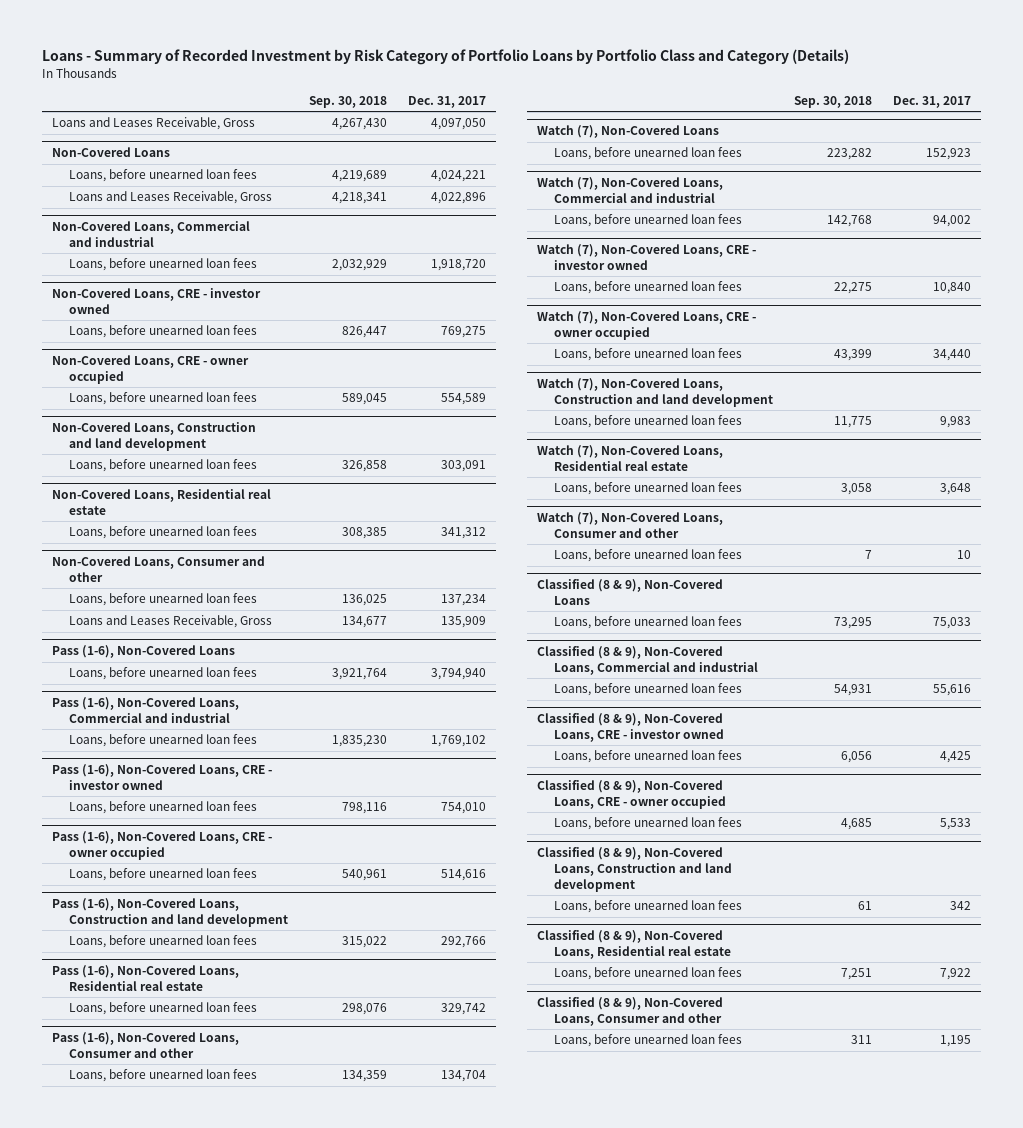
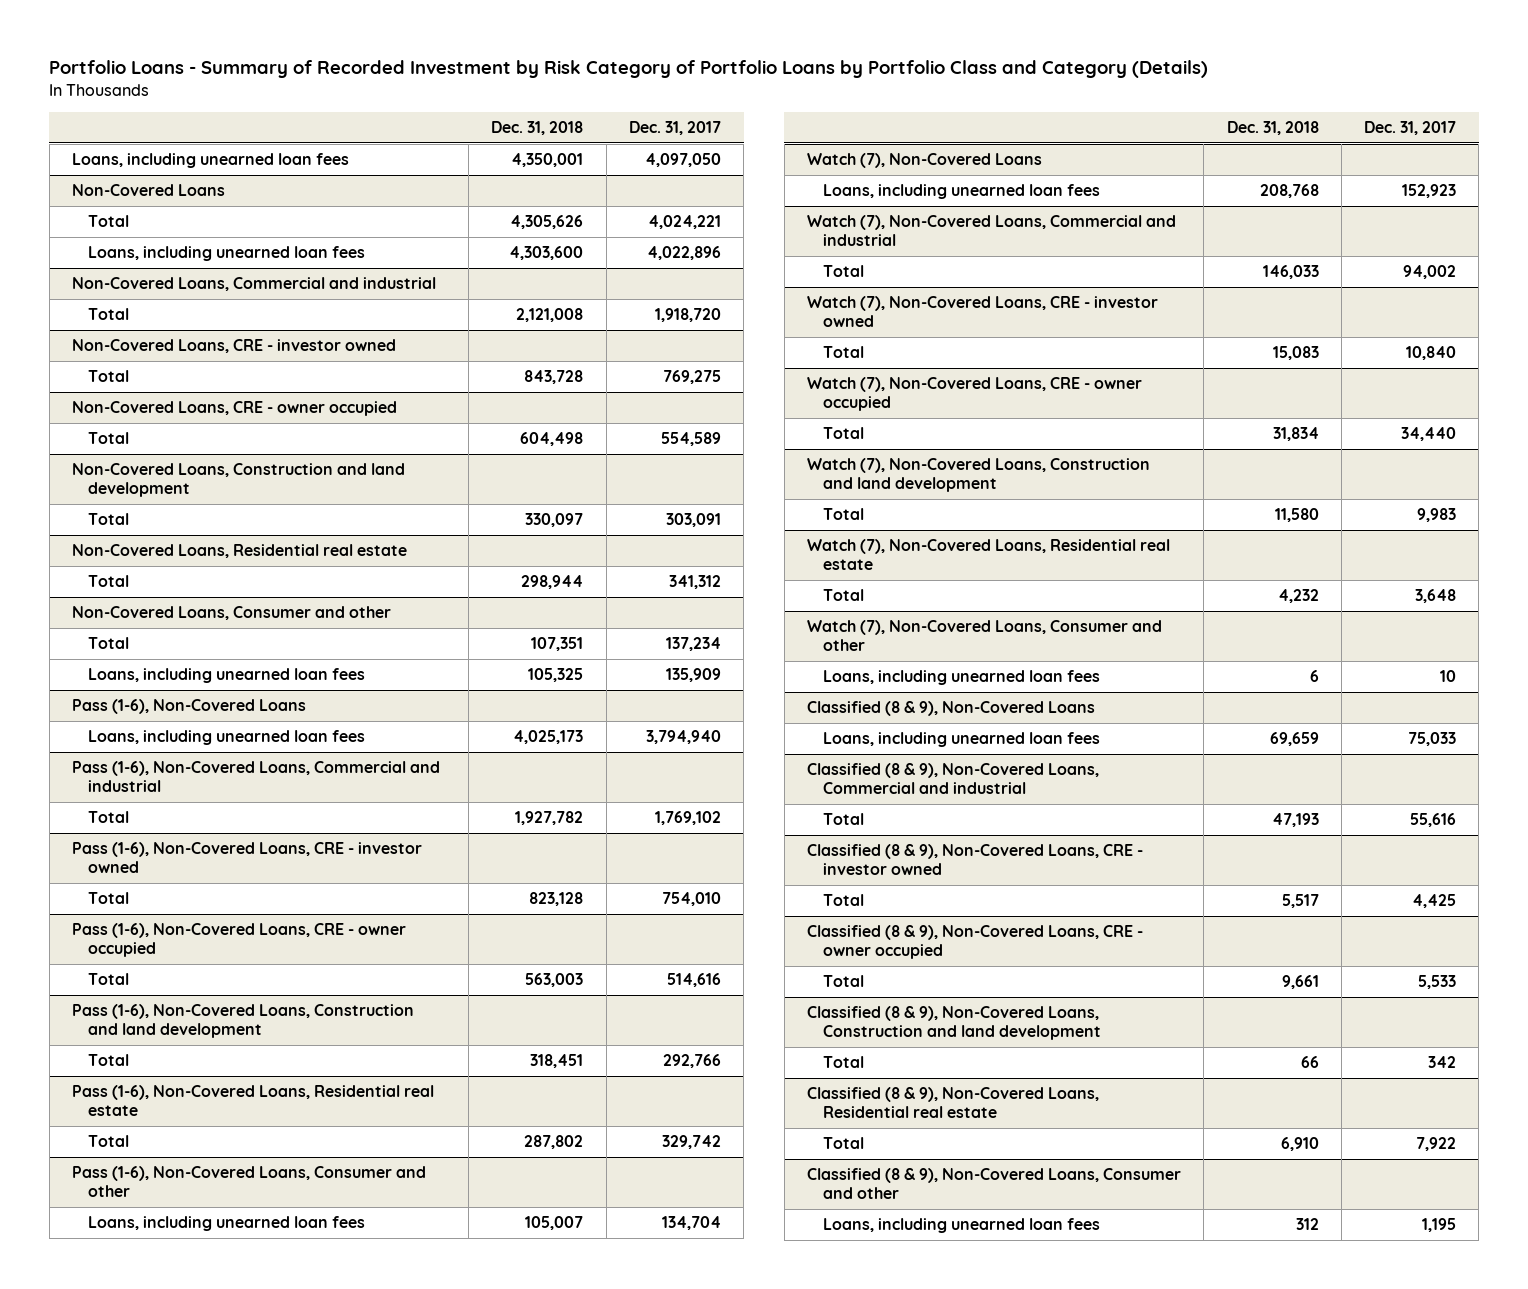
- Loans - Summary of Recorded Investment by Risk Category of Portfolio Loans by Portfolio Class and Category (Details)
+ Portfolio Loans - Summary of Recorded Investment by Risk Category of Portfolio Loans by Portfolio Class and Category (Details)
- | Sep. 30, 2018 | Dec. 31, 2017
+ | Dec. 31, 2018 | Dec. 31, 2017
- Loans and Leases Receivable, Gross | 4,267,430 | 4,097,050
+ Loans, including unearned loan fees | 4,350,001 | 4,097,050
@ Non-Covered Loans
- Loans, before unearned loan fees | 4,219,689 | 4,024,221
- Loans and Leases Receivable, Gross | 4,218,341 | 4,022,896
+ Total | 4,305,626 | 4,024,221
+ Loans, including unearned loan fees | 4,303,600 | 4,022,896
@ Non-Covered Loans, Commercial and industrial
- Loans, before unearned loan fees | 2,032,929 | 1,918,720
+ Total | 2,121,008 | 1,918,720
@ Non-Covered Loans, CRE - investor owned
- Loans, before unearned loan fees | 826,447 | 769,275
+ Total | 843,728 | 769,275
@ Non-Covered Loans, CRE - owner occupied
- Loans, before unearned loan fees | 589,045 | 554,589
+ Total | 604,498 | 554,589
@ Non-Covered Loans, Construction and land development
- Loans, before unearned loan fees | 326,858 | 303,091
+ Total | 330,097 | 303,091
@ Non-Covered Loans, Residential real estate
- Loans, before unearned loan fees | 308,385 | 341,312
+ Total | 298,944 | 341,312
@ Non-Covered Loans, Consumer and other
- Loans, before unearned loan fees | 136,025 | 137,234
- Loans and Leases Receivable, Gross | 134,677 | 135,909
+ Total | 107,351 | 137,234
+ Loans, including unearned loan fees | 105,325 | 135,909
@ Pass (1-6), Non-Covered Loans
- Loans, before unearned loan fees | 3,921,764 | 3,794,940
+ Loans, including unearned loan fees | 4,025,173 | 3,794,940
@ Pass (1-6), Non-Covered Loans, Commercial and industrial
- Loans, before unearned loan fees | 1,835,230 | 1,769,102
+ Total | 1,927,782 | 1,769,102
@ Pass (1-6), Non-Covered Loans, CRE - investor owned
- Loans, before unearned loan fees | 798,116 | 754,010
+ Total | 823,128 | 754,010
@ Pass (1-6), Non-Covered Loans, CRE - owner occupied
- Loans, before unearned loan fees | 540,961 | 514,616
+ Total | 563,003 | 514,616
@ Pass (1-6), Non-Covered Loans, Construction and land development
- Loans, before unearned loan fees | 315,022 | 292,766
+ Total | 318,451 | 292,766
@ Pass (1-6), Non-Covered Loans, Residential real estate
- Loans, before unearned loan fees | 298,076 | 329,742
+ Total | 287,802 | 329,742
@ Pass (1-6), Non-Covered Loans, Consumer and other
- Loans, before unearned loan fees | 134,359 | 134,704
+ Loans, including unearned loan fees | 105,007 | 134,704
@ Watch (7), Non-Covered Loans
- Loans, before unearned loan fees | 223,282 | 152,923
+ Loans, including unearned loan fees | 208,768 | 152,923
@ Watch (7), Non-Covered Loans, Commercial and industrial
- Loans, before unearned loan fees | 142,768 | 94,002
+ Total | 146,033 | 94,002
@ Watch (7), Non-Covered Loans, CRE - investor owned
- Loans, before unearned loan fees | 22,275 | 10,840
+ Total | 15,083 | 10,840
@ Watch (7), Non-Covered Loans, CRE - owner occupied
- Loans, before unearned loan fees | 43,399 | 34,440
+ Total | 31,834 | 34,440
@ Watch (7), Non-Covered Loans, Construction and land development
- Loans, before unearned loan fees | 11,775 | 9,983
+ Total | 11,580 | 9,983
@ Watch (7), Non-Covered Loans, Residential real estate
- Loans, before unearned loan fees | 3,058 | 3,648
+ Total | 4,232 | 3,648
@ Watch (7), Non-Covered Loans, Consumer and other
- Loans, before unearned loan fees | 7 | 10
+ Loans, including unearned loan fees | 6 | 10
@ Classified (8 & 9), Non-Covered Loans
- Loans, before unearned loan fees | 73,295 | 75,033
+ Loans, including unearned loan fees | 69,659 | 75,033
@ Classified (8 & 9), Non-Covered Loans, Commercial and industrial
- Loans, before unearned loan fees | 54,931 | 55,616
+ Total | 47,193 | 55,616
@ Classified (8 & 9), Non-Covered Loans, CRE - investor owned
- Loans, before unearned loan fees | 6,056 | 4,425
+ Total | 5,517 | 4,425
@ Classified (8 & 9), Non-Covered Loans, CRE - owner occupied
- Loans, before unearned loan fees | 4,685 | 5,533
+ Total | 9,661 | 5,533
@ Classified (8 & 9), Non-Covered Loans, Construction and land development
- Loans, before unearned loan fees | 61 | 342
+ Total | 66 | 342
@ Classified (8 & 9), Non-Covered Loans, Residential real estate
- Loans, before unearned loan fees | 7,251 | 7,922
+ Total | 6,910 | 7,922
@ Classified (8 & 9), Non-Covered Loans, Consumer and other
- Loans, before unearned loan fees | 311 | 1,195
+ Loans, including unearned loan fees | 312 | 1,195

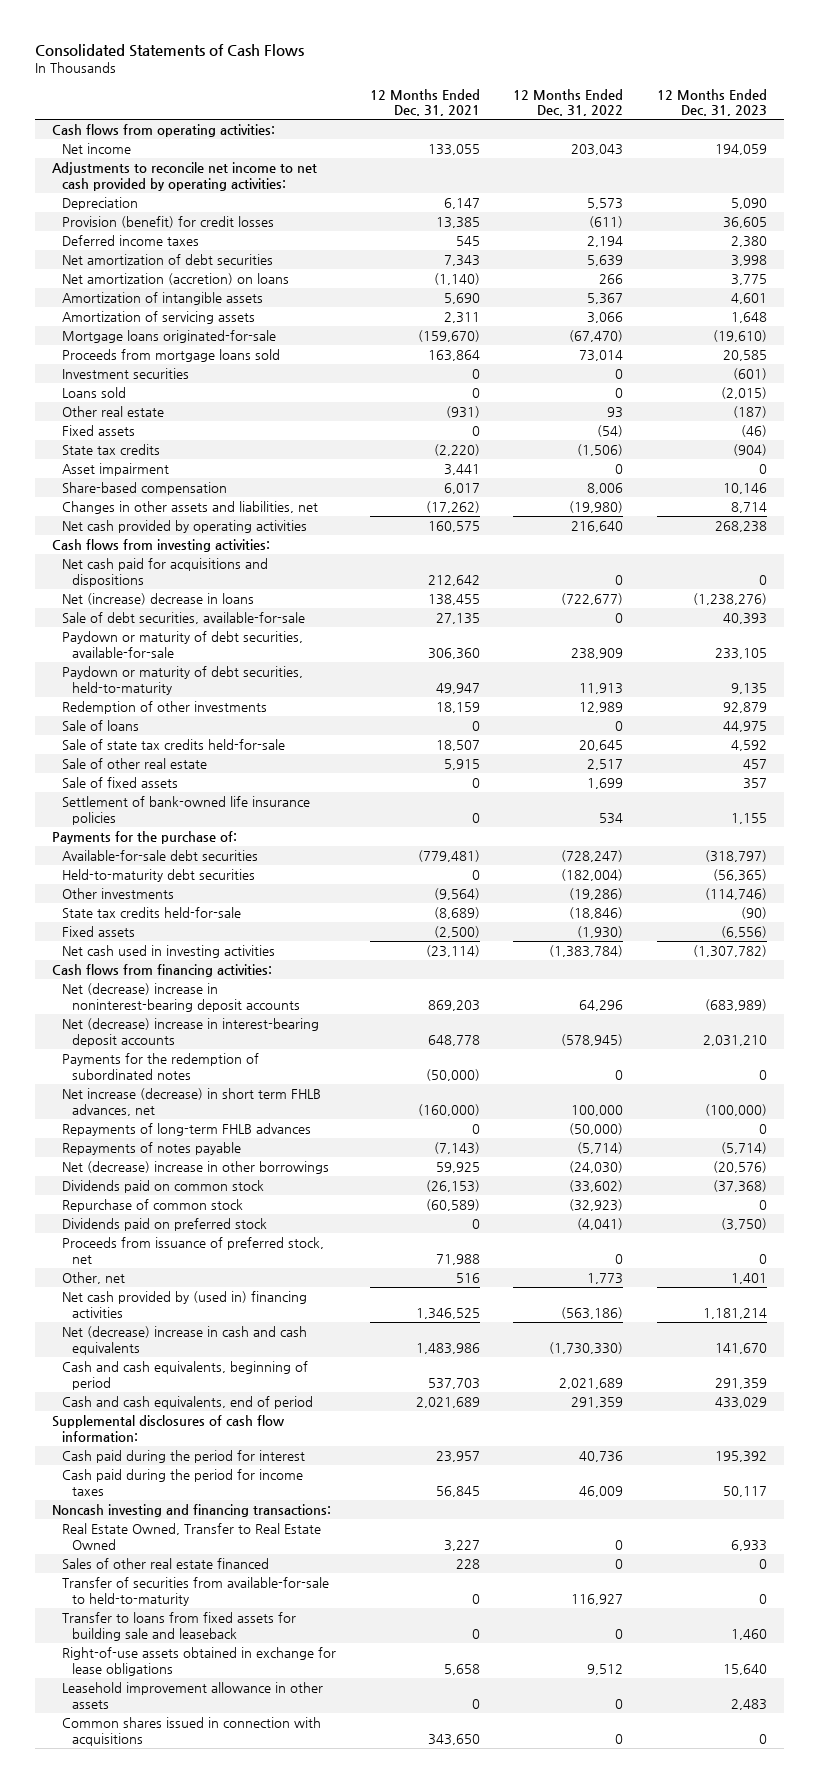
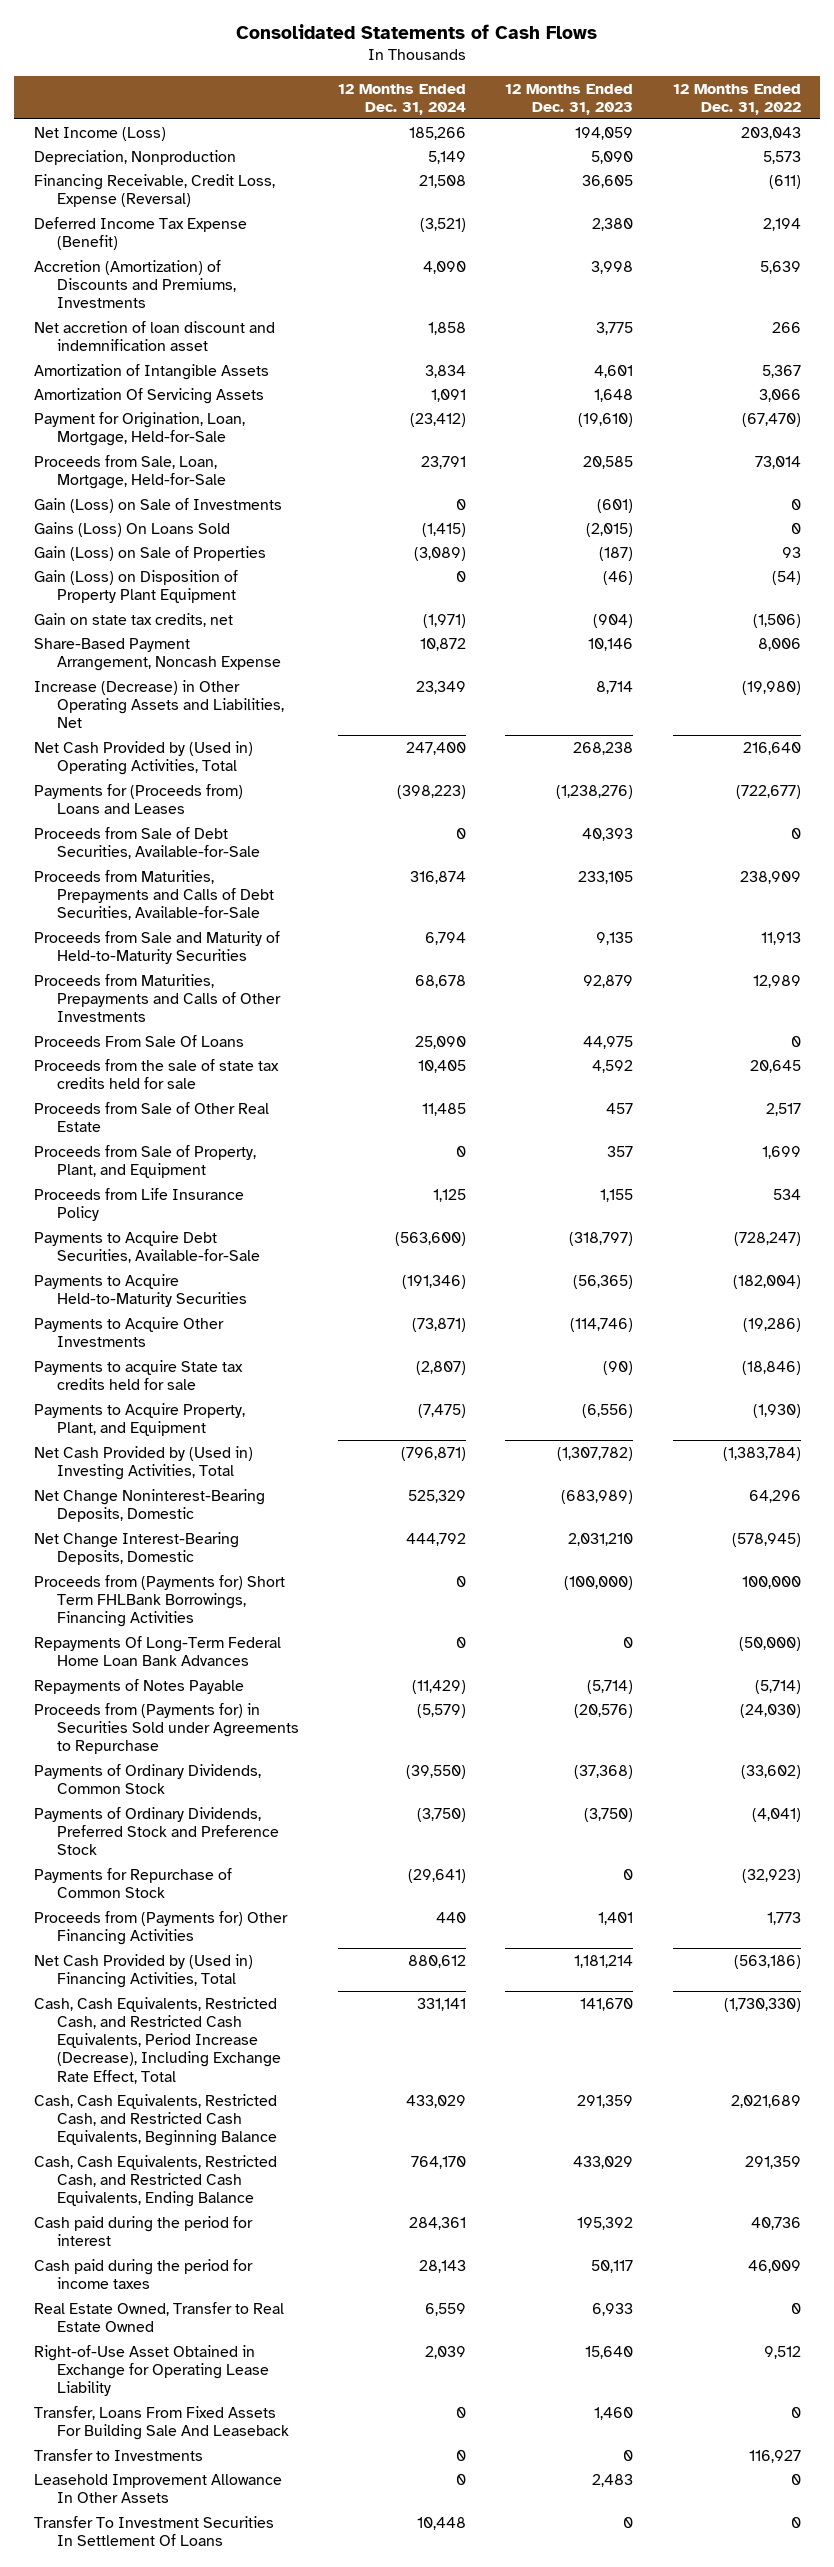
- | 12 Months Ended Dec. 31, 2021 | 12 Months Ended Dec. 31, 2022 | 12 Months Ended Dec. 31, 2023
+ | 12 Months Ended Dec. 31, 2024 | 12 Months Ended Dec. 31, 2023 | 12 Months Ended Dec. 31, 2022
- Cash flows from operating activities:
- Net income | 133,055 | 203,043 | 194,059
- Adjustments to reconcile net income to net cash provided by operating activities:
- Depreciation | 6,147 | 5,573 | 5,090
- Provision (benefit) for credit losses | 13,385 | (611) | 36,605
- Deferred income taxes | 545 | 2,194 | 2,380
- Net amortization of debt securities | 7,343 | 5,639 | 3,998
- Net amortization (accretion) on loans | (1,140) | 266 | 3,775
- Amortization of intangible assets | 5,690 | 5,367 | 4,601
- Amortization of servicing assets | 2,311 | 3,066 | 1,648
- Mortgage loans originated-for-sale | (159,670) | (67,470) | (19,610)
- Proceeds from mortgage loans sold | 163,864 | 73,014 | 20,585
- Investment securities | 0 | 0 | (601)
- Loans sold | 0 | 0 | (2,015)
- Other real estate | (931) | 93 | (187)
- Fixed assets | 0 | (54) | (46)
- State tax credits | (2,220) | (1,506) | (904)
- Asset impairment | 3,441 | 0 | 0
- Share-based compensation | 6,017 | 8,006 | 10,146
- Changes in other assets and liabilities, net | (17,262) | (19,980) | 8,714
- Net cash provided by operating activities | 160,575 | 216,640 | 268,238
- Cash flows from investing activities:
- Net cash paid for acquisitions and dispositions | 212,642 | 0 | 0
- Net (increase) decrease in loans | 138,455 | (722,677) | (1,238,276)
- Sale of debt securities, available-for-sale | 27,135 | 0 | 40,393
- Paydown or maturity of debt securities, available-for-sale | 306,360 | 238,909 | 233,105
- Paydown or maturity of debt securities, held-to-maturity | 49,947 | 11,913 | 9,135
- Redemption of other investments | 18,159 | 12,989 | 92,879
- Sale of loans | 0 | 0 | 44,975
- Sale of state tax credits held-for-sale | 18,507 | 20,645 | 4,592
- Sale of other real estate | 5,915 | 2,517 | 457
- Sale of fixed assets | 0 | 1,699 | 357
- Settlement of bank-owned life insurance policies | 0 | 534 | 1,155
- Payments for the purchase of:
- Available-for-sale debt securities | (779,481) | (728,247) | (318,797)
- Held-to-maturity debt securities | 0 | (182,004) | (56,365)
- Other investments | (9,564) | (19,286) | (114,746)
- State tax credits held-for-sale | (8,689) | (18,846) | (90)
- Fixed assets | (2,500) | (1,930) | (6,556)
- Net cash used in investing activities | (23,114) | (1,383,784) | (1,307,782)
- Cash flows from financing activities:
- Net (decrease) increase in noninterest-bearing deposit accounts | 869,203 | 64,296 | (683,989)
- Net (decrease) increase in interest-bearing deposit accounts | 648,778 | (578,945) | 2,031,210
- Payments for the redemption of subordinated notes | (50,000) | 0 | 0
- Net increase (decrease) in short term FHLB advances, net | (160,000) | 100,000 | (100,000)
- Repayments of long-term FHLB advances | 0 | (50,000) | 0
- Repayments of notes payable | (7,143) | (5,714) | (5,714)
- Net (decrease) increase in other borrowings | 59,925 | (24,030) | (20,576)
- Dividends paid on common stock | (26,153) | (33,602) | (37,368)
- Repurchase of common stock | (60,589) | (32,923) | 0
- Dividends paid on preferred stock | 0 | (4,041) | (3,750)
- Proceeds from issuance of preferred stock, net | 71,988 | 0 | 0
- Other, net | 516 | 1,773 | 1,401
- Net cash provided by (used in) financing activities | 1,346,525 | (563,186) | 1,181,214
- Net (decrease) increase in cash and cash equivalents | 1,483,986 | (1,730,330) | 141,670
- Cash and cash equivalents, beginning of period | 537,703 | 2,021,689 | 291,359
- Cash and cash equivalents, end of period | 2,021,689 | 291,359 | 433,029
- Supplemental disclosures of cash flow information:
+ Net Income (Loss) | 185,266 | 194,059 | 203,043
+ Depreciation, Nonproduction | 5,149 | 5,090 | 5,573
+ Financing Receivable, Credit Loss, Expense (Reversal) | 21,508 | 36,605 | (611)
+ Deferred Income Tax Expense (Benefit) | (3,521) | 2,380 | 2,194
+ Accretion (Amortization) of Discounts and Premiums, Investments | 4,090 | 3,998 | 5,639
+ Net accretion of loan discount and indemnification asset | 1,858 | 3,775 | 266
+ Amortization of Intangible Assets | 3,834 | 4,601 | 5,367
+ Amortization Of Servicing Assets | 1,091 | 1,648 | 3,066
+ Payment for Origination, Loan, Mortgage, Held-for-Sale | (23,412) | (19,610) | (67,470)
+ Proceeds from Sale, Loan, Mortgage, Held-for-Sale | 23,791 | 20,585 | 73,014
+ Gain (Loss) on Sale of Investments | 0 | (601) | 0
+ Gains (Loss) On Loans Sold | (1,415) | (2,015) | 0
+ Gain (Loss) on Sale of Properties | (3,089) | (187) | 93
+ Gain (Loss) on Disposition of Property Plant Equipment | 0 | (46) | (54)
+ Gain on state tax credits, net | (1,971) | (904) | (1,506)
+ Share-Based Payment Arrangement, Noncash Expense | 10,872 | 10,146 | 8,006
+ Increase (Decrease) in Other Operating Assets and Liabilities, Net | 23,349 | 8,714 | (19,980)
+ Net Cash Provided by (Used in) Operating Activities, Total | 247,400 | 268,238 | 216,640
+ Payments for (Proceeds from) Loans and Leases | (398,223) | (1,238,276) | (722,677)
+ Proceeds from Sale of Debt Securities, Available-for-Sale | 0 | 40,393 | 0
+ Proceeds from Maturities, Prepayments and Calls of Debt Securities, Available-for-Sale | 316,874 | 233,105 | 238,909
+ Proceeds from Sale and Maturity of Held-to-Maturity Securities | 6,794 | 9,135 | 11,913
+ Proceeds from Maturities, Prepayments and Calls of Other Investments | 68,678 | 92,879 | 12,989
+ Proceeds From Sale Of Loans | 25,090 | 44,975 | 0
+ Proceeds from the sale of state tax credits held for sale | 10,405 | 4,592 | 20,645
+ Proceeds from Sale of Other Real Estate | 11,485 | 457 | 2,517
+ Proceeds from Sale of Property, Plant, and Equipment | 0 | 357 | 1,699
+ Proceeds from Life Insurance Policy | 1,125 | 1,155 | 534
+ Payments to Acquire Debt Securities, Available-for-Sale | (563,600) | (318,797) | (728,247)
+ Payments to Acquire Held-to-Maturity Securities | (191,346) | (56,365) | (182,004)
+ Payments to Acquire Other Investments | (73,871) | (114,746) | (19,286)
+ Payments to acquire State tax credits held for sale | (2,807) | (90) | (18,846)
+ Payments to Acquire Property, Plant, and Equipment | (7,475) | (6,556) | (1,930)
+ Net Cash Provided by (Used in) Investing Activities, Total | (796,871) | (1,307,782) | (1,383,784)
+ Net Change Noninterest-Bearing Deposits, Domestic | 525,329 | (683,989) | 64,296
+ Net Change Interest-Bearing Deposits, Domestic | 444,792 | 2,031,210 | (578,945)
+ Proceeds from (Payments for) Short Term FHLBank Borrowings, Financing Activities | 0 | (100,000) | 100,000
+ Repayments Of Long-Term Federal Home Loan Bank Advances | 0 | 0 | (50,000)
+ Repayments of Notes Payable | (11,429) | (5,714) | (5,714)
+ Proceeds from (Payments for) in Securities Sold under Agreements to Repurchase | (5,579) | (20,576) | (24,030)
+ Payments of Ordinary Dividends, Common Stock | (39,550) | (37,368) | (33,602)
+ Payments of Ordinary Dividends, Preferred Stock and Preference Stock | (3,750) | (3,750) | (4,041)
+ Payments for Repurchase of Common Stock | (29,641) | 0 | (32,923)
+ Proceeds from (Payments for) Other Financing Activities | 440 | 1,401 | 1,773
+ Net Cash Provided by (Used in) Financing Activities, Total | 880,612 | 1,181,214 | (563,186)
+ Cash, Cash Equivalents, Restricted Cash, and Restricted Cash Equivalents, Period Increase (Decrease), Including Exchange Rate Effect, Total | 331,141 | 141,670 | (1,730,330)
+ Cash, Cash Equivalents, Restricted Cash, and Restricted Cash Equivalents, Beginning Balance | 433,029 | 291,359 | 2,021,689
+ Cash, Cash Equivalents, Restricted Cash, and Restricted Cash Equivalents, Ending Balance | 764,170 | 433,029 | 291,359
- Noncash investing and financing transactions:
- Sales of other real estate financed | 228 | 0 | 0
- Transfer of securities from available-for-sale to held-to-maturity | 0 | 116,927 | 0
- Transfer to loans from fixed assets for building sale and leaseback | 0 | 0 | 1,460
- Right-of-use assets obtained in exchange for lease obligations | 5,658 | 9,512 | 15,640
- Leasehold improvement allowance in other assets | 0 | 0 | 2,483
- Common shares issued in connection with acquisitions | 343,650 | 0 | 0
+ Right-of-Use Asset Obtained in Exchange for Operating Lease Liability | 2,039 | 15,640 | 9,512
+ Transfer, Loans From Fixed Assets For Building Sale And Leaseback | 0 | 1,460 | 0
+ Transfer to Investments | 0 | 0 | 116,927
+ Leasehold Improvement Allowance In Other Assets | 0 | 2,483 | 0
+ Transfer To Investment Securities In Settlement Of Loans | 10,448 | 0 | 0

